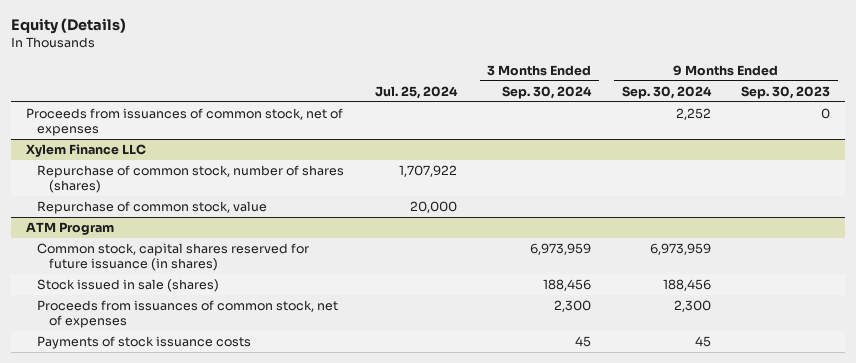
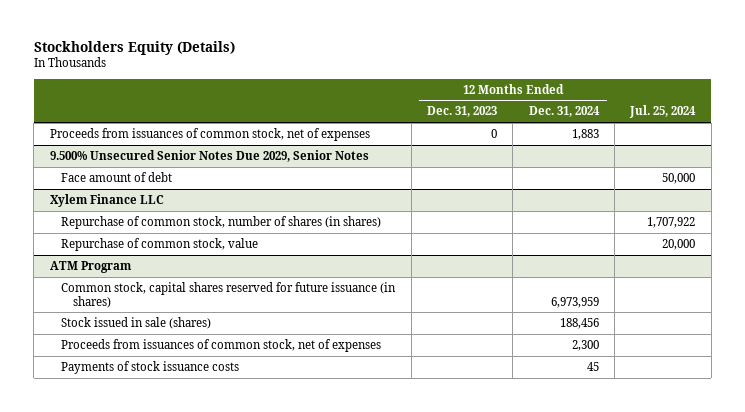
- Equity (Details)
+ Stockholders Equity (Details)
- | Jul. 25, 2024 | 3 Months Ended Sep. 30, 2024 | 9 Months Ended Sep. 30, 2024 | 9 Months Ended Sep. 30, 2023
+ | 12 Months Ended Dec. 31, 2023 | 12 Months Ended Dec. 31, 2024 | Jul. 25, 2024
+ 9.500% Unsecured Senior Notes Due 2029, Senior Notes
+ Face amount of debt | | | 50,000
@ Xylem Finance LLC
- Repurchase of common stock, number of shares (shares) | 1,707,922 | | |
+ Repurchase of common stock, number of shares (in shares) | | | 1,707,922

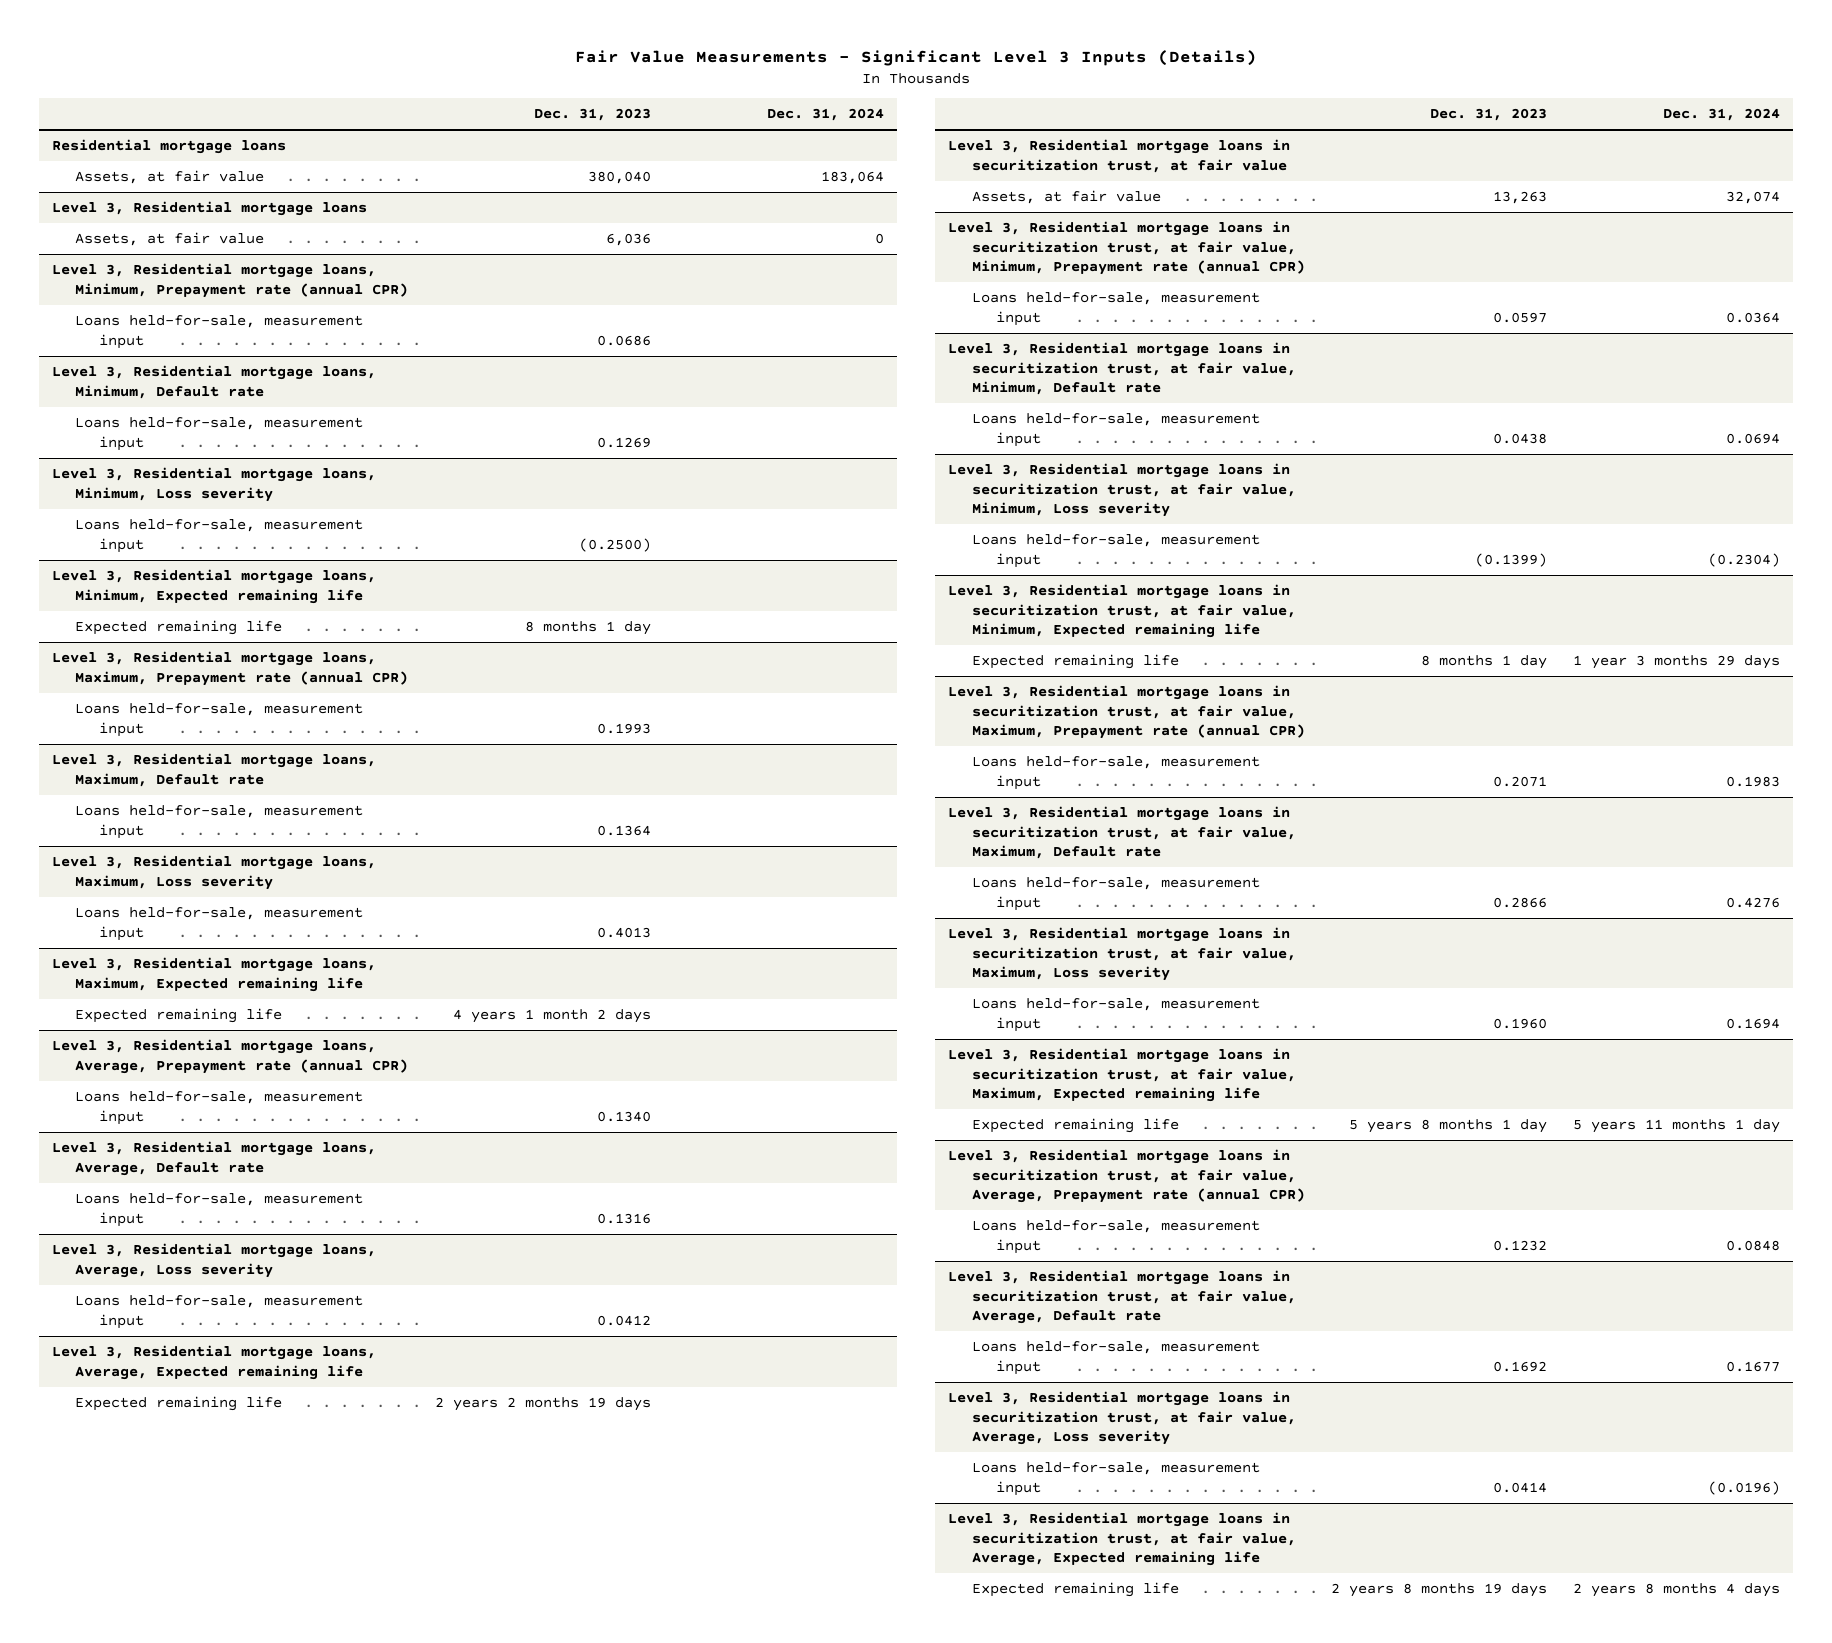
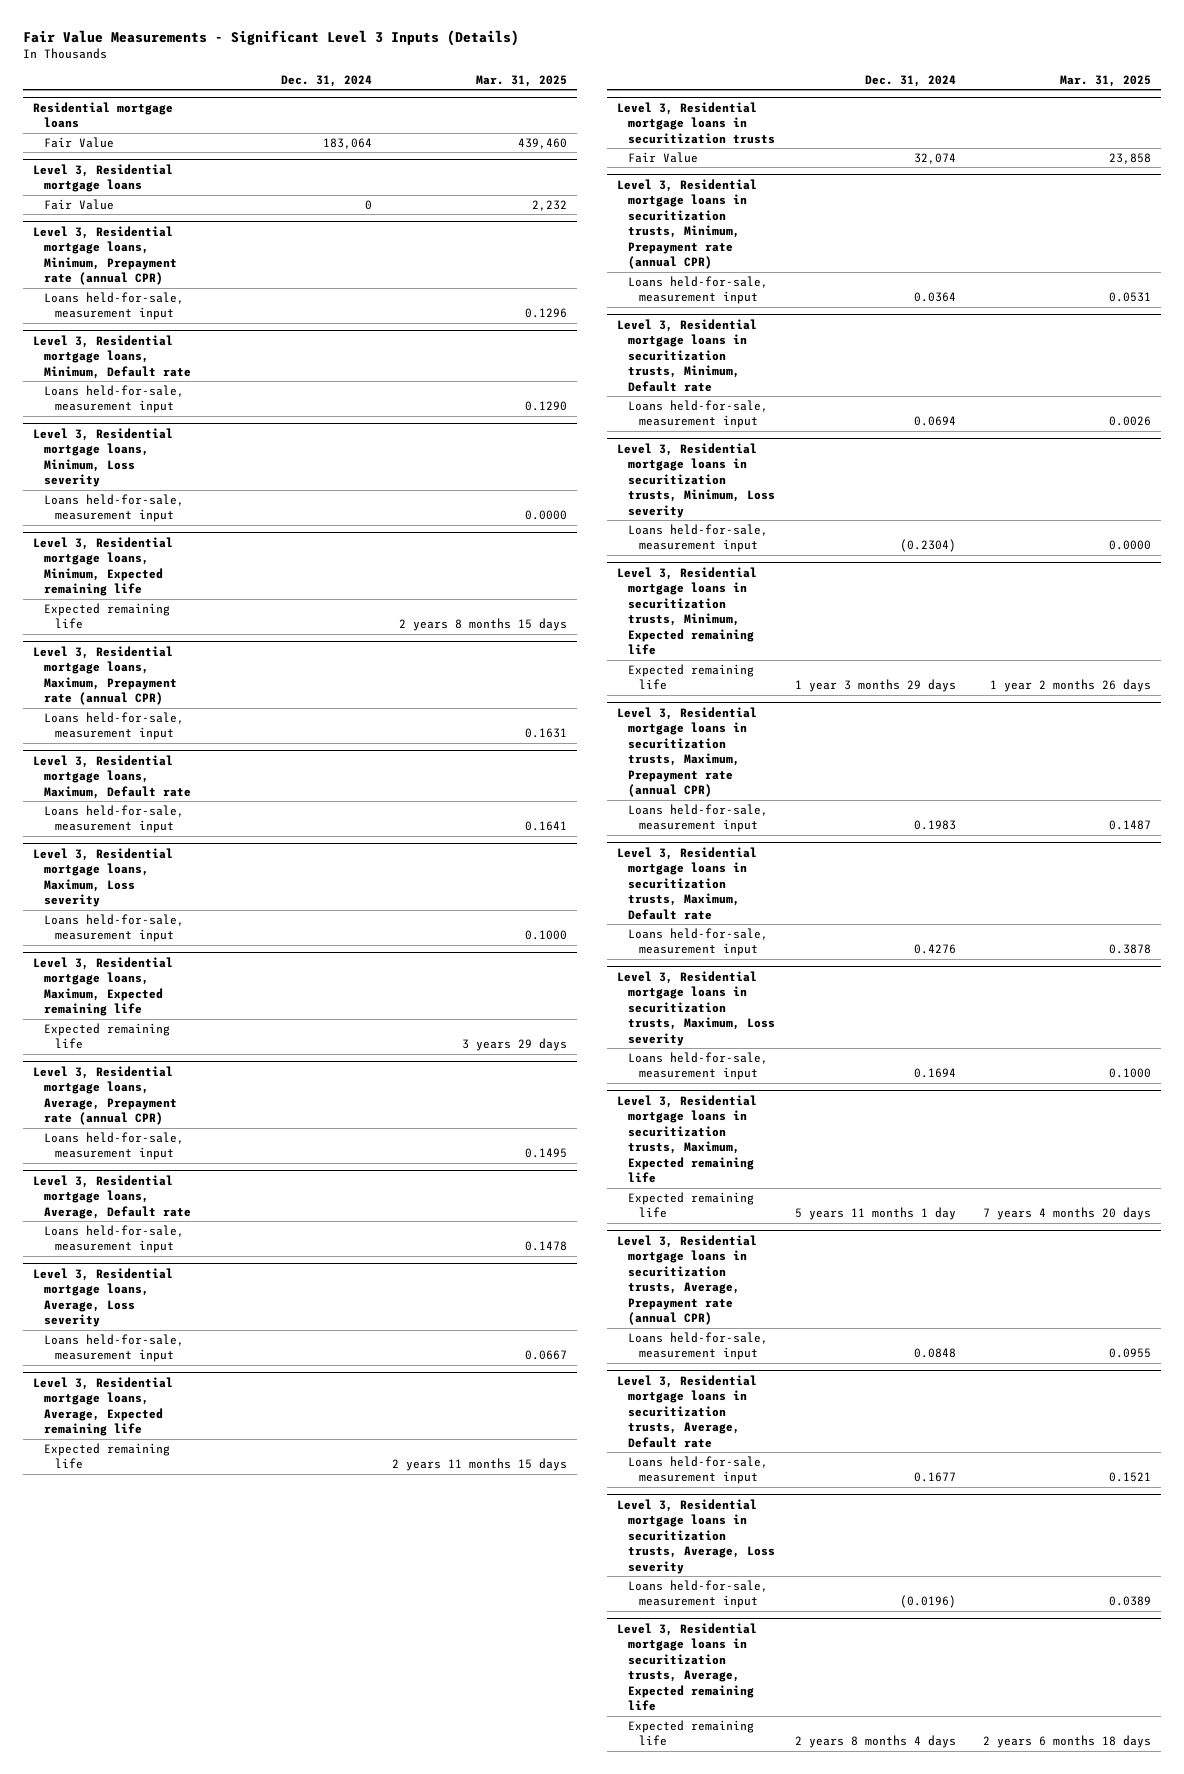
- | Dec. 31, 2023 | Dec. 31, 2024
+ | Dec. 31, 2024 | Mar. 31, 2025
@ Residential mortgage loans
- Assets, at fair value | 380,040 | 183,064
+ Fair Value | 183,064 | 439,460
@ Level 3, Residential mortgage loans
- Assets, at fair value | 6,036 | 0
+ Fair Value | 0 | 2,232
- Level 3, Residential mortgage loans in securitization trust, at fair value
- Assets, at fair value | 13,263 | 32,074
- Level 3, Residential mortgage loans in securitization trust, at fair value, Minimum, Prepayment rate (annual CPR)
+ Level 3, Residential mortgage loans in securitization trusts
+ Fair Value | 32,074 | 23,858
+ Level 3, Residential mortgage loans in securitization trusts, Minimum, Prepayment rate (annual CPR)
- Level 3, Residential mortgage loans in securitization trust, at fair value, Minimum, Default rate
+ Level 3, Residential mortgage loans in securitization trusts, Minimum, Default rate
- Level 3, Residential mortgage loans in securitization trust, at fair value, Minimum, Loss severity
+ Level 3, Residential mortgage loans in securitization trusts, Minimum, Loss severity
- Level 3, Residential mortgage loans in securitization trust, at fair value, Minimum, Expected remaining life
+ Level 3, Residential mortgage loans in securitization trusts, Minimum, Expected remaining life
- Level 3, Residential mortgage loans in securitization trust, at fair value, Maximum, Prepayment rate (annual CPR)
+ Level 3, Residential mortgage loans in securitization trusts, Maximum, Prepayment rate (annual CPR)
- Level 3, Residential mortgage loans in securitization trust, at fair value, Maximum, Default rate
+ Level 3, Residential mortgage loans in securitization trusts, Maximum, Default rate
- Level 3, Residential mortgage loans in securitization trust, at fair value, Maximum, Loss severity
+ Level 3, Residential mortgage loans in securitization trusts, Maximum, Loss severity
- Level 3, Residential mortgage loans in securitization trust, at fair value, Maximum, Expected remaining life
+ Level 3, Residential mortgage loans in securitization trusts, Maximum, Expected remaining life
- Level 3, Residential mortgage loans in securitization trust, at fair value, Average, Prepayment rate (annual CPR)
+ Level 3, Residential mortgage loans in securitization trusts, Average, Prepayment rate (annual CPR)
- Level 3, Residential mortgage loans in securitization trust, at fair value, Average, Default rate
+ Level 3, Residential mortgage loans in securitization trusts, Average, Default rate
- Level 3, Residential mortgage loans in securitization trust, at fair value, Average, Loss severity
+ Level 3, Residential mortgage loans in securitization trusts, Average, Loss severity
- Level 3, Residential mortgage loans in securitization trust, at fair value, Average, Expected remaining life
+ Level 3, Residential mortgage loans in securitization trusts, Average, Expected remaining life

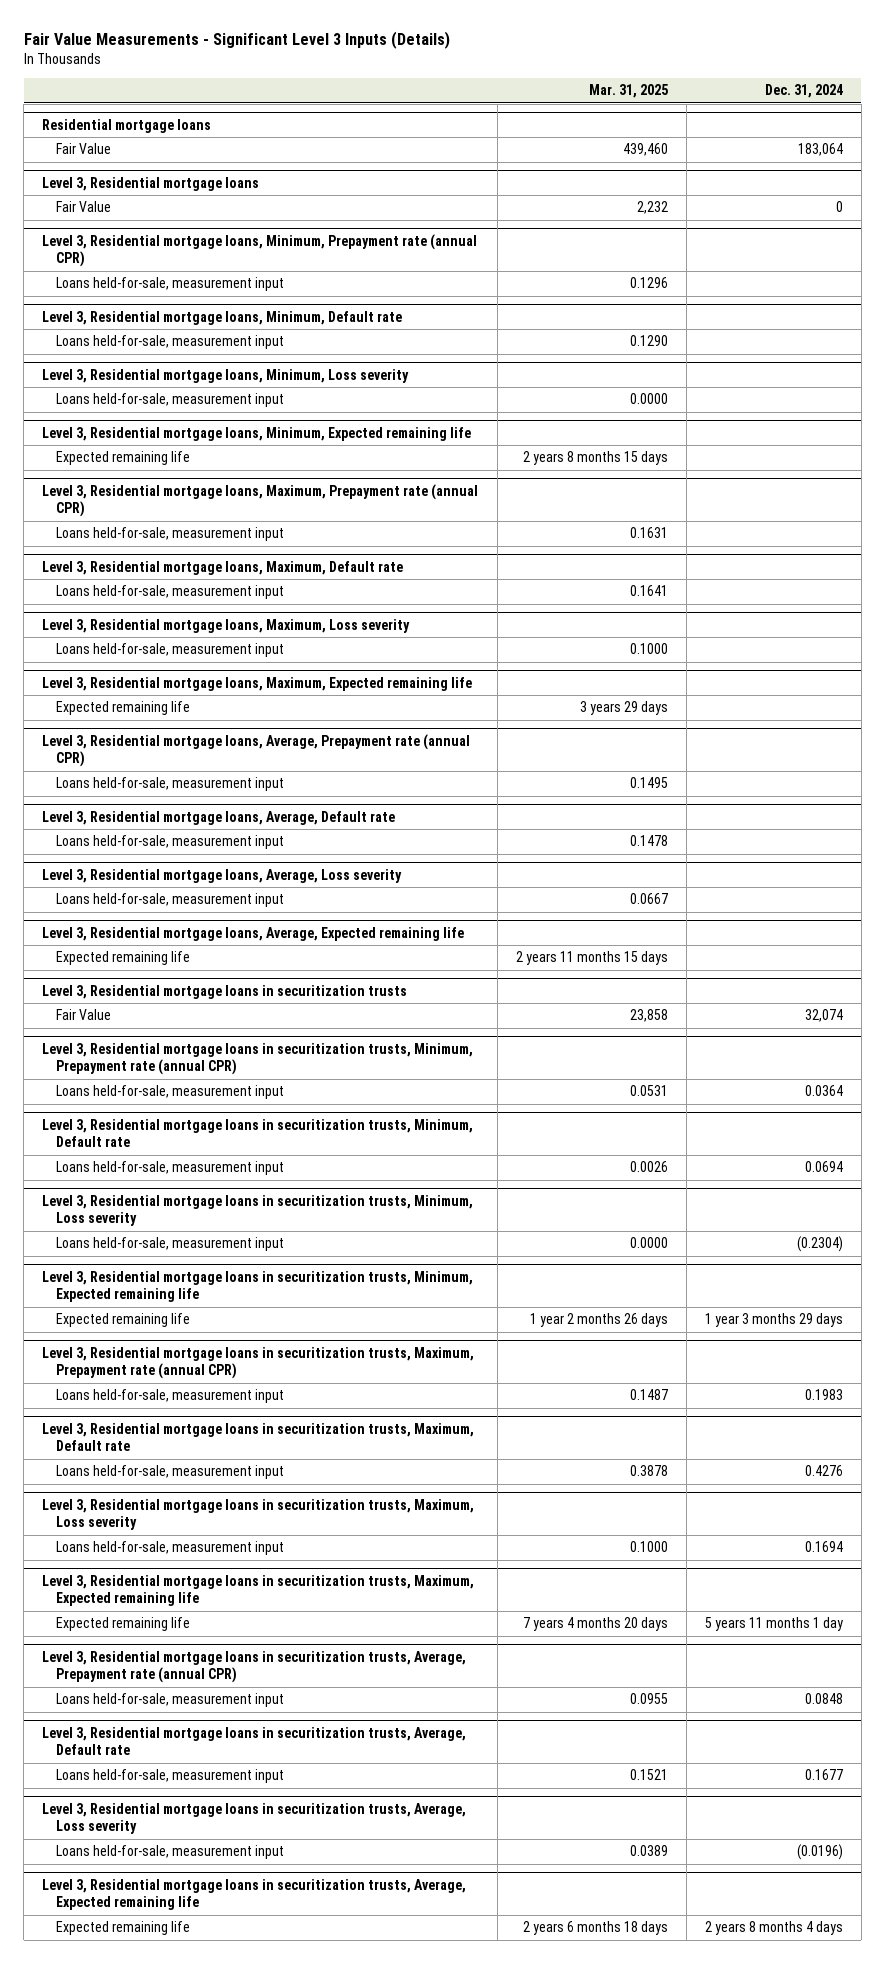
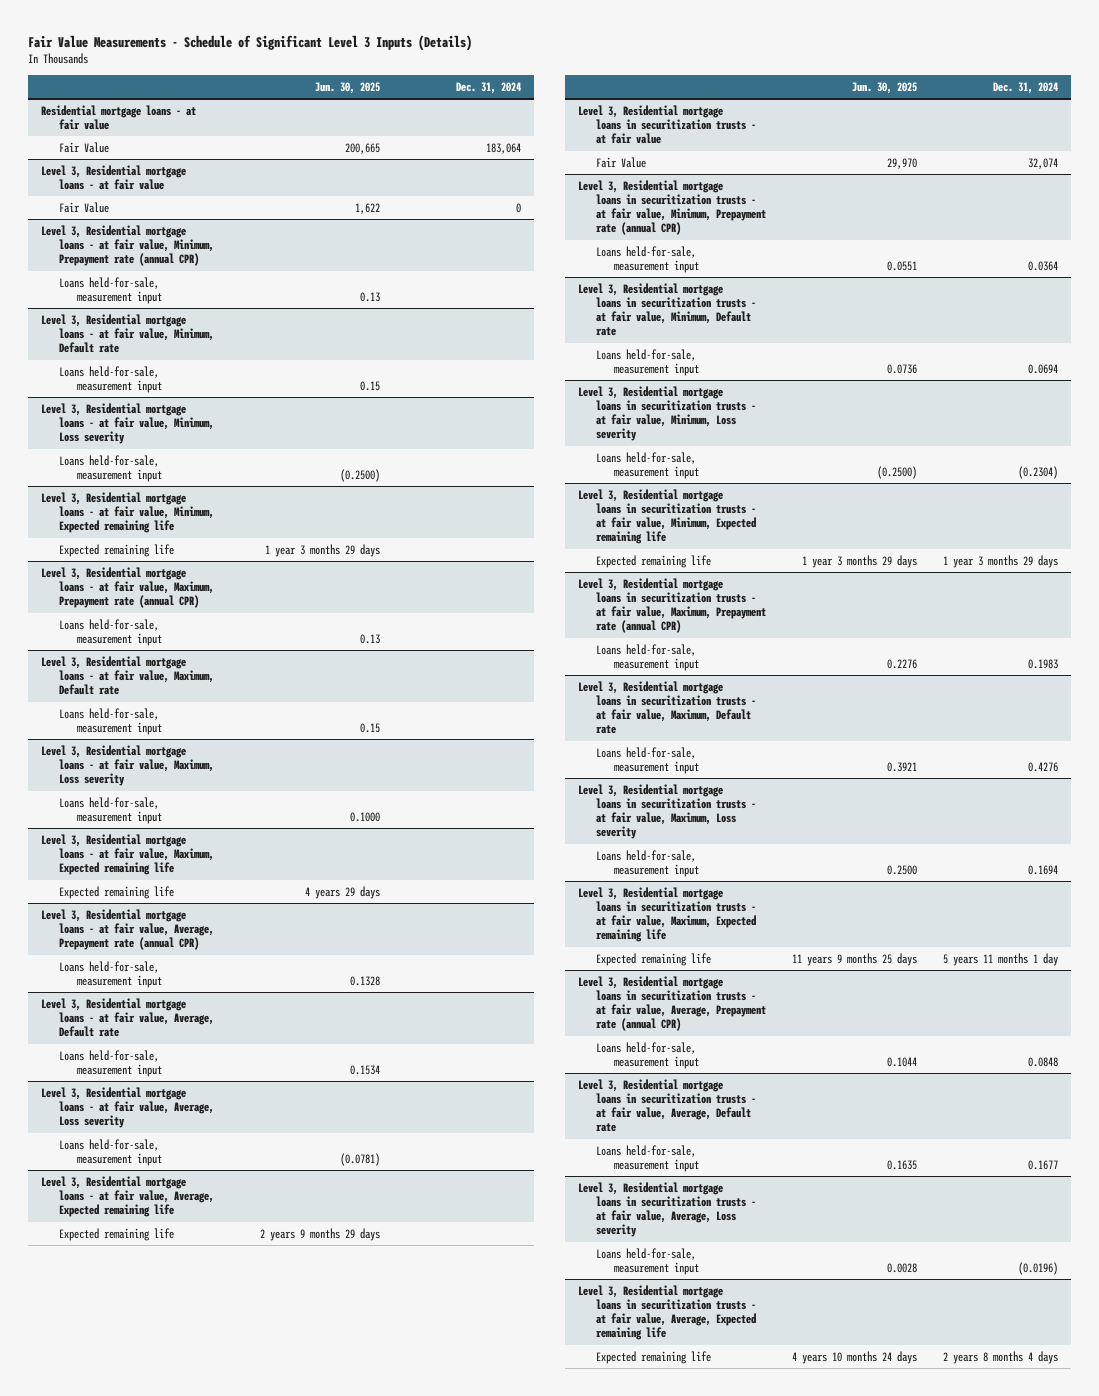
- Fair Value Measurements - Significant Level 3 Inputs (Details)
+ Fair Value Measurements - Schedule of Significant Level 3 Inputs (Details)
- | Mar. 31, 2025 | Dec. 31, 2024
+ | Jun. 30, 2025 | Dec. 31, 2024
- Residential mortgage loans
+ Residential mortgage loans - at fair value
- Level 3, Residential mortgage loans
+ Level 3, Residential mortgage loans - at fair value
- Level 3, Residential mortgage loans, Minimum, Prepayment rate (annual CPR)
+ Level 3, Residential mortgage loans - at fair value, Minimum, Prepayment rate (annual CPR)
- Level 3, Residential mortgage loans, Minimum, Default rate
+ Level 3, Residential mortgage loans - at fair value, Minimum, Default rate
- Level 3, Residential mortgage loans, Minimum, Loss severity
+ Level 3, Residential mortgage loans - at fair value, Minimum, Loss severity
- Level 3, Residential mortgage loans, Minimum, Expected remaining life
+ Level 3, Residential mortgage loans - at fair value, Minimum, Expected remaining life
- Level 3, Residential mortgage loans, Maximum, Prepayment rate (annual CPR)
+ Level 3, Residential mortgage loans - at fair value, Maximum, Prepayment rate (annual CPR)
- Level 3, Residential mortgage loans, Maximum, Default rate
+ Level 3, Residential mortgage loans - at fair value, Maximum, Default rate
- Level 3, Residential mortgage loans, Maximum, Loss severity
+ Level 3, Residential mortgage loans - at fair value, Maximum, Loss severity
- Level 3, Residential mortgage loans, Maximum, Expected remaining life
+ Level 3, Residential mortgage loans - at fair value, Maximum, Expected remaining life
- Level 3, Residential mortgage loans, Average, Prepayment rate (annual CPR)
+ Level 3, Residential mortgage loans - at fair value, Average, Prepayment rate (annual CPR)
- Level 3, Residential mortgage loans, Average, Default rate
+ Level 3, Residential mortgage loans - at fair value, Average, Default rate
- Level 3, Residential mortgage loans, Average, Loss severity
+ Level 3, Residential mortgage loans - at fair value, Average, Loss severity
- Level 3, Residential mortgage loans, Average, Expected remaining life
+ Level 3, Residential mortgage loans - at fair value, Average, Expected remaining life
- Level 3, Residential mortgage loans in securitization trusts
+ Level 3, Residential mortgage loans in securitization trusts - at fair value
- Level 3, Residential mortgage loans in securitization trusts, Minimum, Prepayment rate (annual CPR)
+ Level 3, Residential mortgage loans in securitization trusts - at fair value, Minimum, Prepayment rate (annual CPR)
- Level 3, Residential mortgage loans in securitization trusts, Minimum, Default rate
+ Level 3, Residential mortgage loans in securitization trusts - at fair value, Minimum, Default rate
- Level 3, Residential mortgage loans in securitization trusts, Minimum, Loss severity
+ Level 3, Residential mortgage loans in securitization trusts - at fair value, Minimum, Loss severity
- Level 3, Residential mortgage loans in securitization trusts, Minimum, Expected remaining life
+ Level 3, Residential mortgage loans in securitization trusts - at fair value, Minimum, Expected remaining life
- Level 3, Residential mortgage loans in securitization trusts, Maximum, Prepayment rate (annual CPR)
+ Level 3, Residential mortgage loans in securitization trusts - at fair value, Maximum, Prepayment rate (annual CPR)
- Level 3, Residential mortgage loans in securitization trusts, Maximum, Default rate
+ Level 3, Residential mortgage loans in securitization trusts - at fair value, Maximum, Default rate
- Level 3, Residential mortgage loans in securitization trusts, Maximum, Loss severity
+ Level 3, Residential mortgage loans in securitization trusts - at fair value, Maximum, Loss severity
- Level 3, Residential mortgage loans in securitization trusts, Maximum, Expected remaining life
+ Level 3, Residential mortgage loans in securitization trusts - at fair value, Maximum, Expected remaining life
- Level 3, Residential mortgage loans in securitization trusts, Average, Prepayment rate (annual CPR)
+ Level 3, Residential mortgage loans in securitization trusts - at fair value, Average, Prepayment rate (annual CPR)
- Level 3, Residential mortgage loans in securitization trusts, Average, Default rate
+ Level 3, Residential mortgage loans in securitization trusts - at fair value, Average, Default rate
- Level 3, Residential mortgage loans in securitization trusts, Average, Loss severity
+ Level 3, Residential mortgage loans in securitization trusts - at fair value, Average, Loss severity
- Level 3, Residential mortgage loans in securitization trusts, Average, Expected remaining life
+ Level 3, Residential mortgage loans in securitization trusts - at fair value, Average, Expected remaining life

